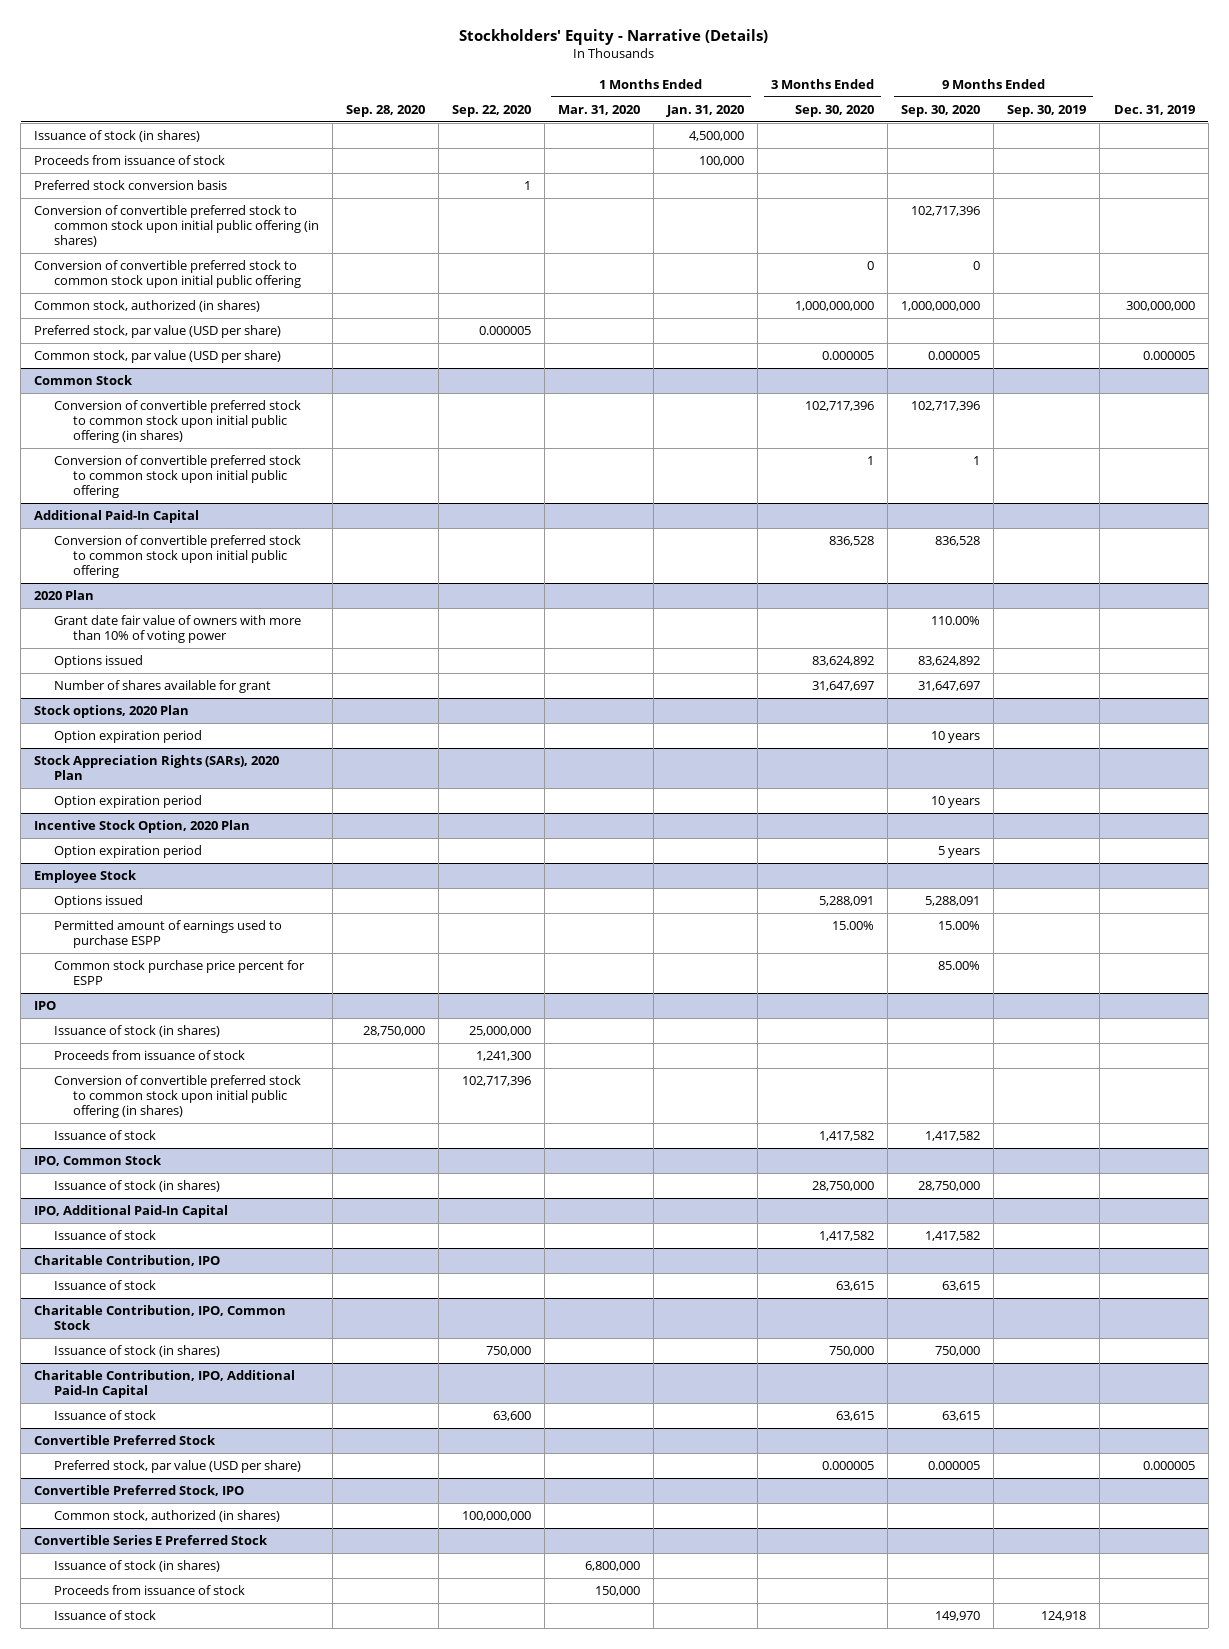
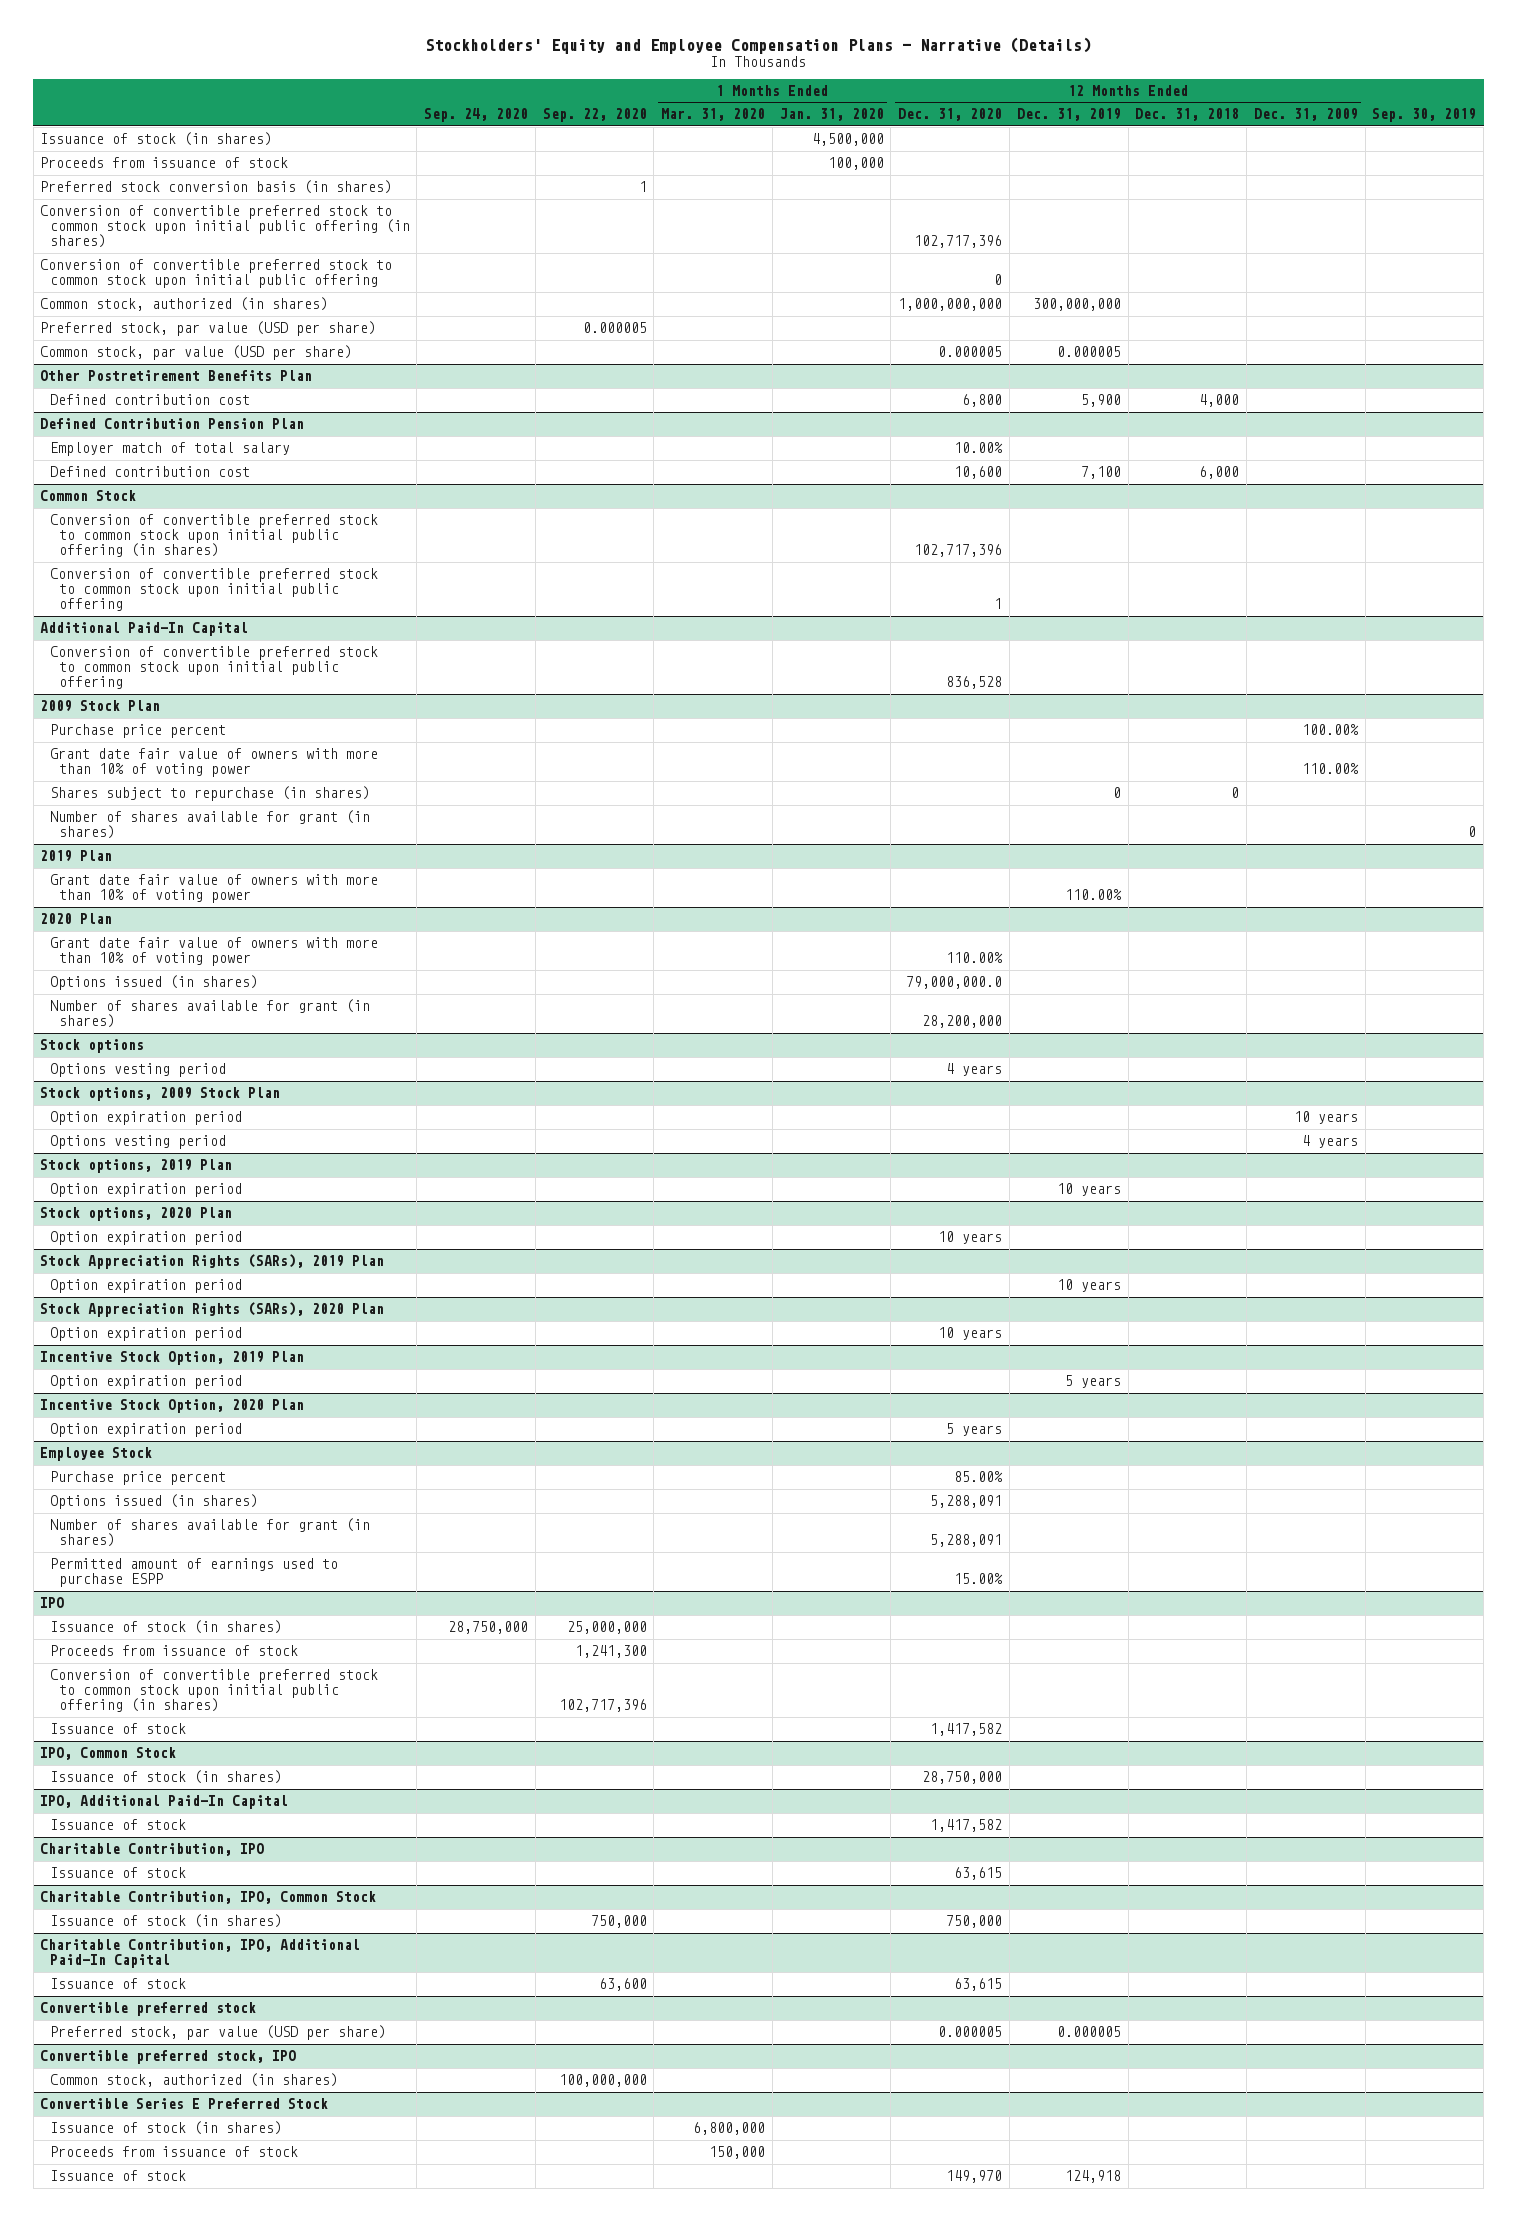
- Stockholders' Equity - Narrative (Details)
+ Stockholders' Equity and Employee Compensation Plans - Narrative (Details)
- | Sep. 28, 2020 | Sep. 22, 2020 | 1 Months Ended Mar. 31, 2020 | 1 Months Ended Jan. 31, 2020 | 3 Months Ended Sep. 30, 2020 | 9 Months Ended Sep. 30, 2020 | 9 Months Ended Sep. 30, 2019 | Dec. 31, 2019
+ | Sep. 24, 2020 | Sep. 22, 2020 | 1 Months Ended Mar. 31, 2020 | 1 Months Ended Jan. 31, 2020 | 12 Months Ended Dec. 31, 2020 | 12 Months Ended Dec. 31, 2019 | 12 Months Ended Dec. 31, 2018 | 12 Months Ended Dec. 31, 2009 | Sep. 30, 2019
- Preferred stock conversion basis | | 1 | | | | | |
+ Preferred stock conversion basis (in shares) | | 1 | | | | | | |
+ Other Postretirement Benefits Plan
+ Defined contribution cost | | | | | 6,800 | 5,900 | 4,000 | |
+ Defined Contribution Pension Plan
+ Employer match of total salary | | | | | 10.00% | | | |
+ Defined contribution cost | | | | | 10,600 | 7,100 | 6,000 | |
+ 2009 Stock Plan
+ Purchase price percent | | | | | | | | 100.00% |
+ Grant date fair value of owners with more than 10% of voting power | | | | | | | | 110.00% |
+ Shares subject to repurchase (in shares) | | | | | | 0 | 0 | |
+ Number of shares available for grant (in shares) | | | | | | | | | 0
+ 2019 Plan
+ Grant date fair value of owners with more than 10% of voting power | | | | | | 110.00% | | |
@ 2020 Plan
- Options issued | | | | | 83,624,892 | 83,624,892 | |
- Number of shares available for grant | | | | | 31,647,697 | 31,647,697 | |
+ Options issued (in shares) | | | | | 79,000,000.0 | | | |
+ Number of shares available for grant (in shares) | | | | | 28,200,000 | | | |
+ Stock options
+ Options vesting period | | | | | 4 years | | | |
+ Stock options, 2009 Stock Plan
+ Option expiration period | | | | | | | | 10 years |
+ Options vesting period | | | | | | | | 4 years |
+ Stock options, 2019 Plan
+ Option expiration period | | | | | | 10 years | | |
+ Stock Appreciation Rights (SARs), 2019 Plan
+ Option expiration period | | | | | | 10 years | | |
+ Incentive Stock Option, 2019 Plan
+ Option expiration period | | | | | | 5 years | | |
@ Employee Stock
- Options issued | | | | | 5,288,091 | 5,288,091 | |
+ Purchase price percent | | | | | 85.00% | | | |
+ Options issued (in shares) | | | | | 5,288,091 | | | |
+ Number of shares available for grant (in shares) | | | | | 5,288,091 | | | |
- Common stock purchase price percent for ESPP | | | | | | 85.00% | |
- Convertible Preferred Stock
+ Convertible preferred stock
- Convertible Preferred Stock, IPO
+ Convertible preferred stock, IPO

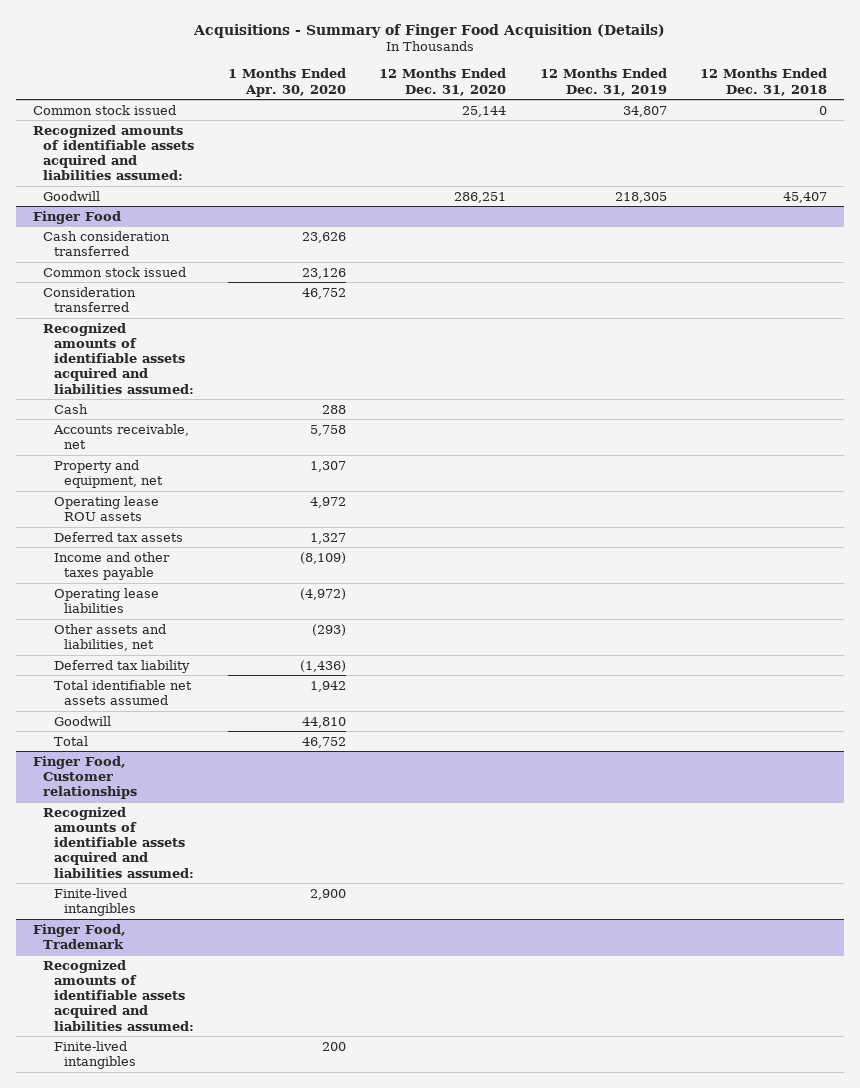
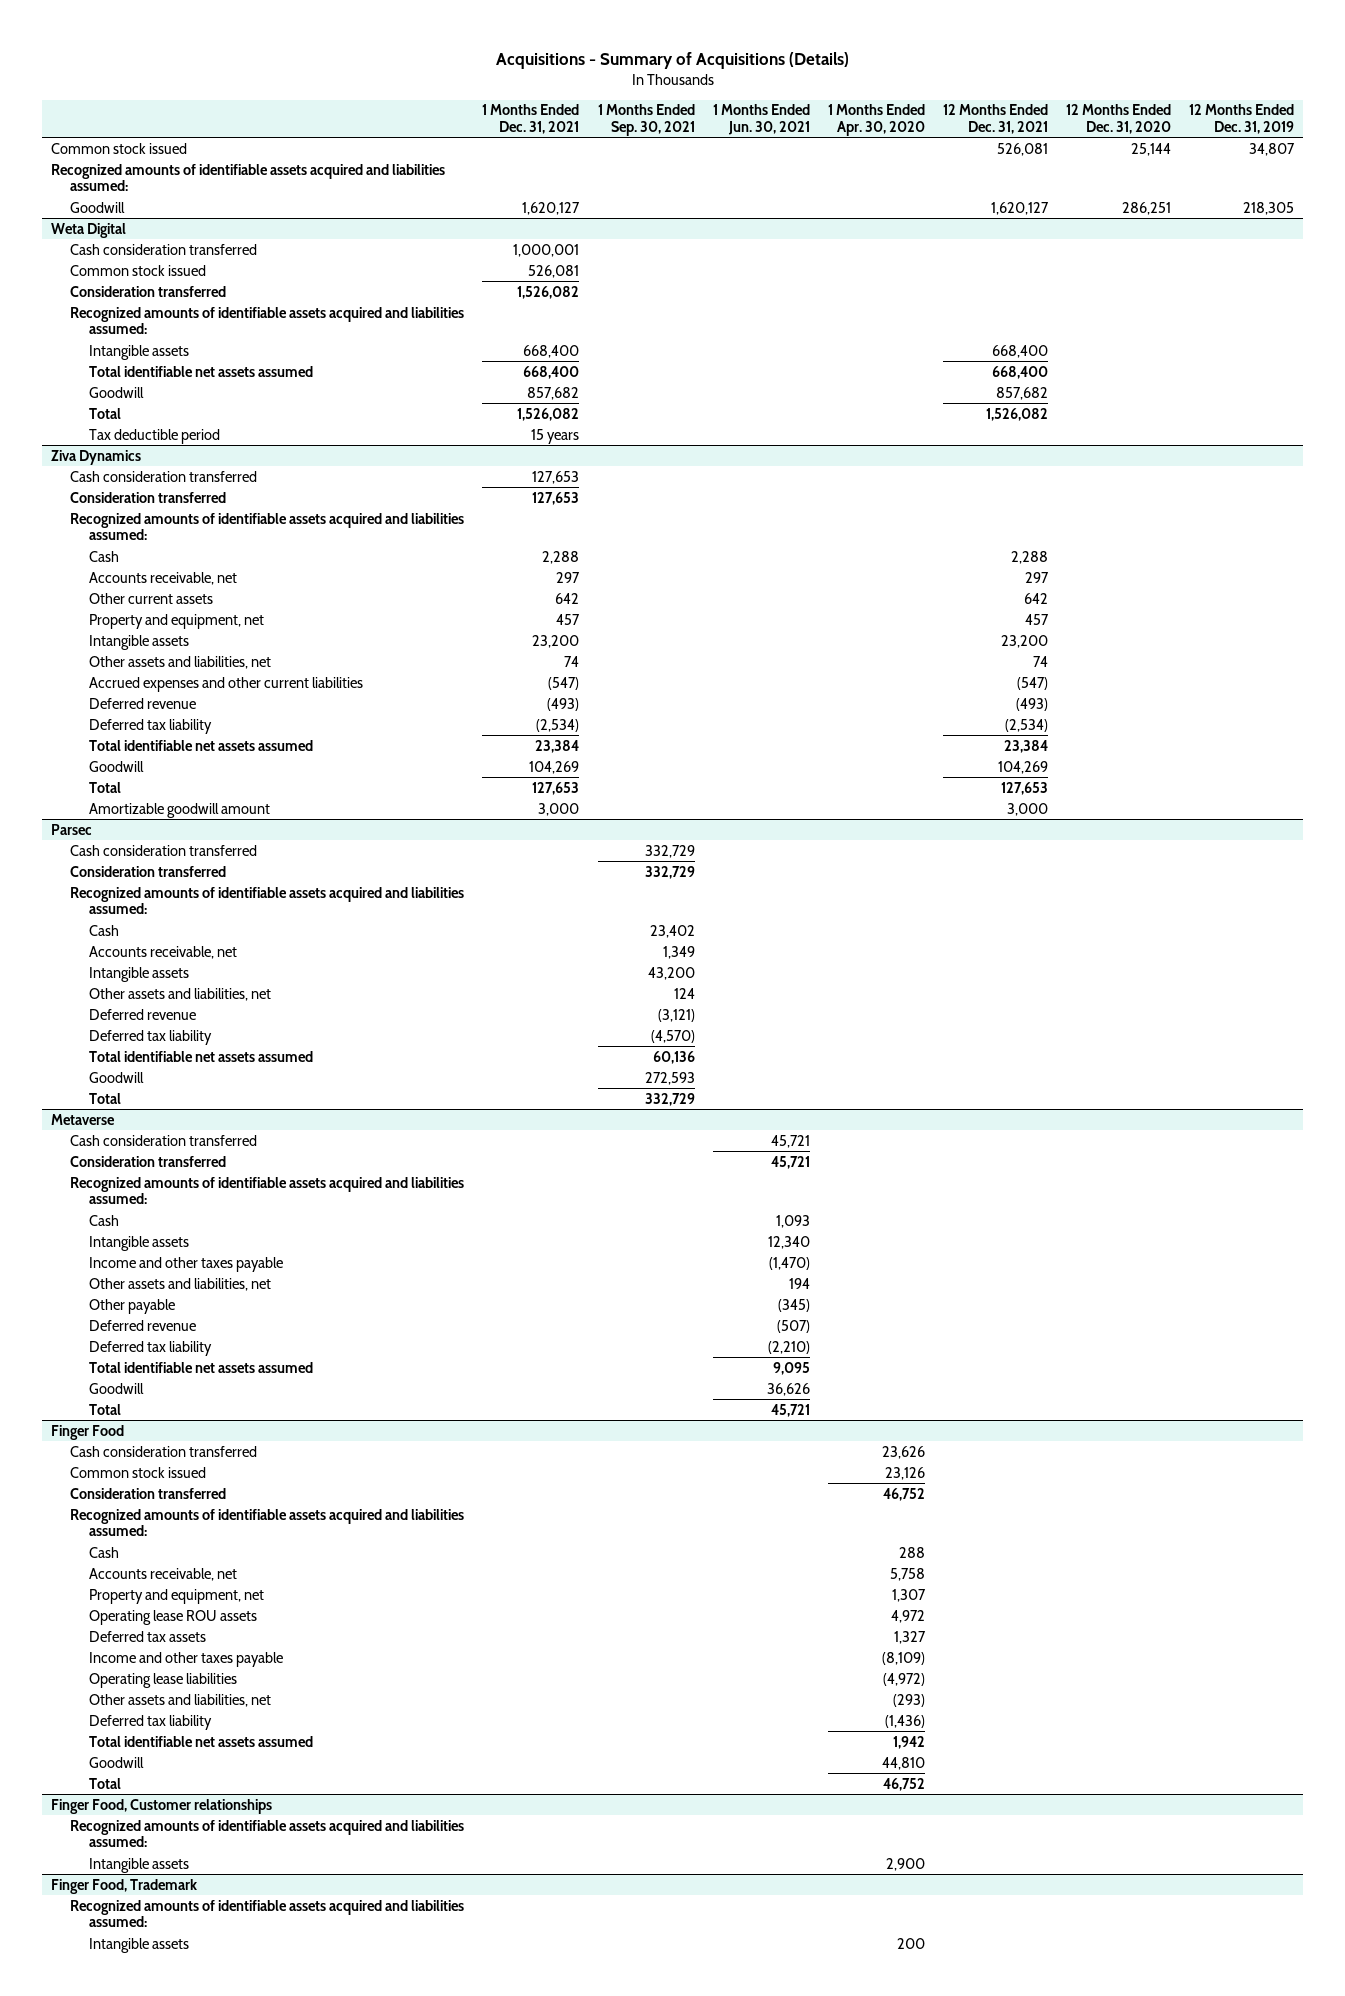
- Acquisitions - Summary of Finger Food Acquisition (Details)
+ Acquisitions - Summary of Acquisitions (Details)
- | 1 Months Ended Apr. 30, 2020 | 12 Months Ended Dec. 31, 2020 | 12 Months Ended Dec. 31, 2019 | 12 Months Ended Dec. 31, 2018
+ | 1 Months Ended Dec. 31, 2021 | 1 Months Ended Sep. 30, 2021 | 1 Months Ended Jun. 30, 2021 | 1 Months Ended Apr. 30, 2020 | 12 Months Ended Dec. 31, 2021 | 12 Months Ended Dec. 31, 2020 | 12 Months Ended Dec. 31, 2019
+ Weta Digital
+ Cash consideration transferred | 1,000,001 | | | | | |
+ Common stock issued | 526,081 | | | | | |
+ Consideration transferred | 1,526,082 | | | | | |
+ Recognized amounts of identifiable assets acquired and liabilities assumed:
+ Intangible assets | 668,400 | | | | 668,400 | |
+ Total identifiable net assets assumed | 668,400 | | | | 668,400 | |
+ Goodwill | 857,682 | | | | 857,682 | |
+ Total | 1,526,082 | | | | 1,526,082 | |
+ Tax deductible period | 15 years | | | | | |
+ Ziva Dynamics
+ Cash consideration transferred | 127,653 | | | | | |
+ Consideration transferred | 127,653 | | | | | |
+ Recognized amounts of identifiable assets acquired and liabilities assumed:
+ Cash | 2,288 | | | | 2,288 | |
+ Accounts receivable, net | 297 | | | | 297 | |
+ Other current assets | 642 | | | | 642 | |
+ Property and equipment, net | 457 | | | | 457 | |
+ Intangible assets | 23,200 | | | | 23,200 | |
+ Other assets and liabilities, net | 74 | | | | 74 | |
+ Accrued expenses and other current liabilities | (547) | | | | (547) | |
+ Deferred revenue | (493) | | | | (493) | |
+ Deferred tax liability | (2,534) | | | | (2,534) | |
+ Total identifiable net assets assumed | 23,384 | | | | 23,384 | |
+ Goodwill | 104,269 | | | | 104,269 | |
+ Total | 127,653 | | | | 127,653 | |
+ Amortizable goodwill amount | 3,000 | | | | 3,000 | |
+ Parsec
+ Cash consideration transferred | | 332,729 | | | | |
+ Consideration transferred | | 332,729 | | | | |
+ Recognized amounts of identifiable assets acquired and liabilities assumed:
+ Cash | | 23,402 | | | | |
+ Accounts receivable, net | | 1,349 | | | | |
+ Intangible assets | | 43,200 | | | | |
+ Other assets and liabilities, net | | 124 | | | | |
+ Deferred revenue | | (3,121) | | | | |
+ Deferred tax liability | | (4,570) | | | | |
+ Total identifiable net assets assumed | | 60,136 | | | | |
+ Goodwill | | 272,593 | | | | |
+ Total | | 332,729 | | | | |
+ Metaverse
+ Cash consideration transferred | | | 45,721 | | | |
+ Consideration transferred | | | 45,721 | | | |
+ Recognized amounts of identifiable assets acquired and liabilities assumed:
+ Cash | | | 1,093 | | | |
+ Intangible assets | | | 12,340 | | | |
+ Income and other taxes payable | | | (1,470) | | | |
+ Other assets and liabilities, net | | | 194 | | | |
+ Other payable | | | (345) | | | |
+ Deferred revenue | | | (507) | | | |
+ Deferred tax liability | | | (2,210) | | | |
+ Total identifiable net assets assumed | | | 9,095 | | | |
+ Goodwill | | | 36,626 | | | |
+ Total | | | 45,721 | | | |
@ Finger Food, Customer relationships
- Finite-lived intangibles | 2,900 | | |
+ Intangible assets | | | | 2,900 | | |
@ Finger Food, Trademark
- Finite-lived intangibles | 200 | | |
+ Intangible assets | | | | 200 | | |

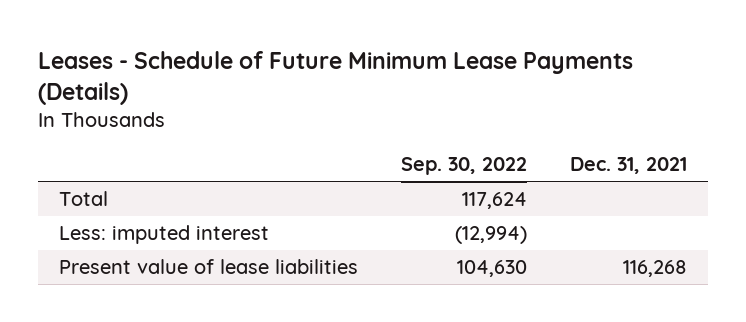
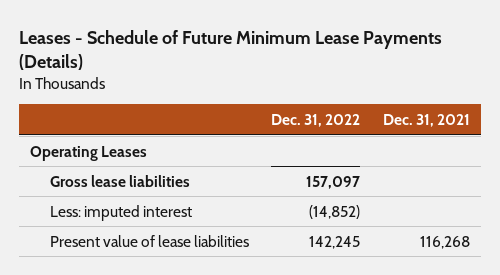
- | Sep. 30, 2022 | Dec. 31, 2021
+ | Dec. 31, 2022 | Dec. 31, 2021
- Total | 117,624 |
+ Operating Leases
+ Gross lease liabilities | 157,097 |

